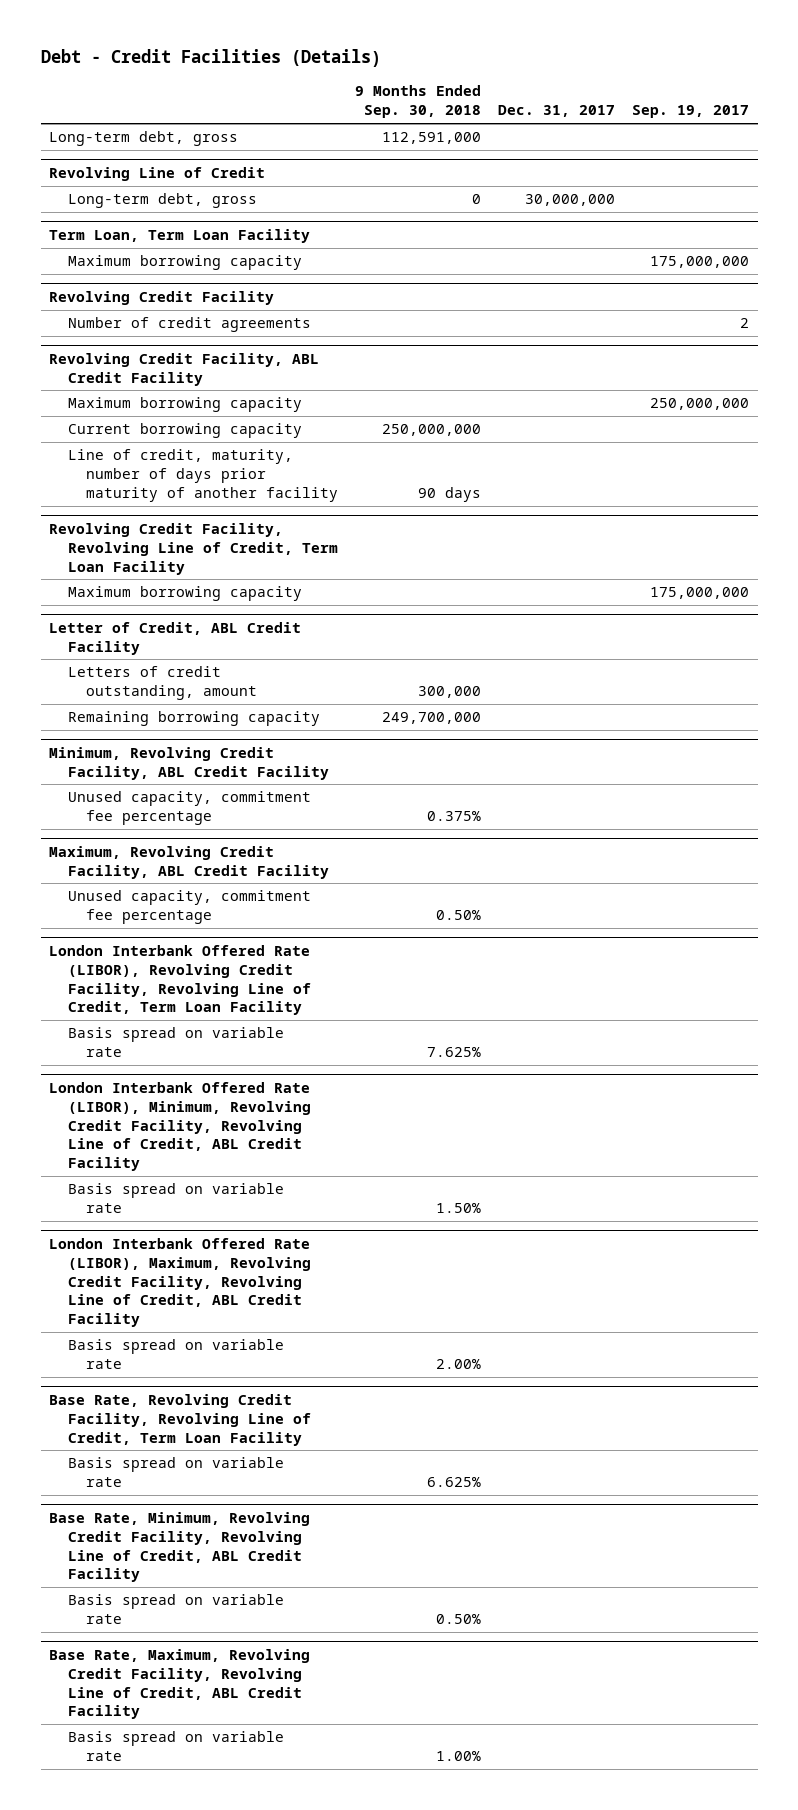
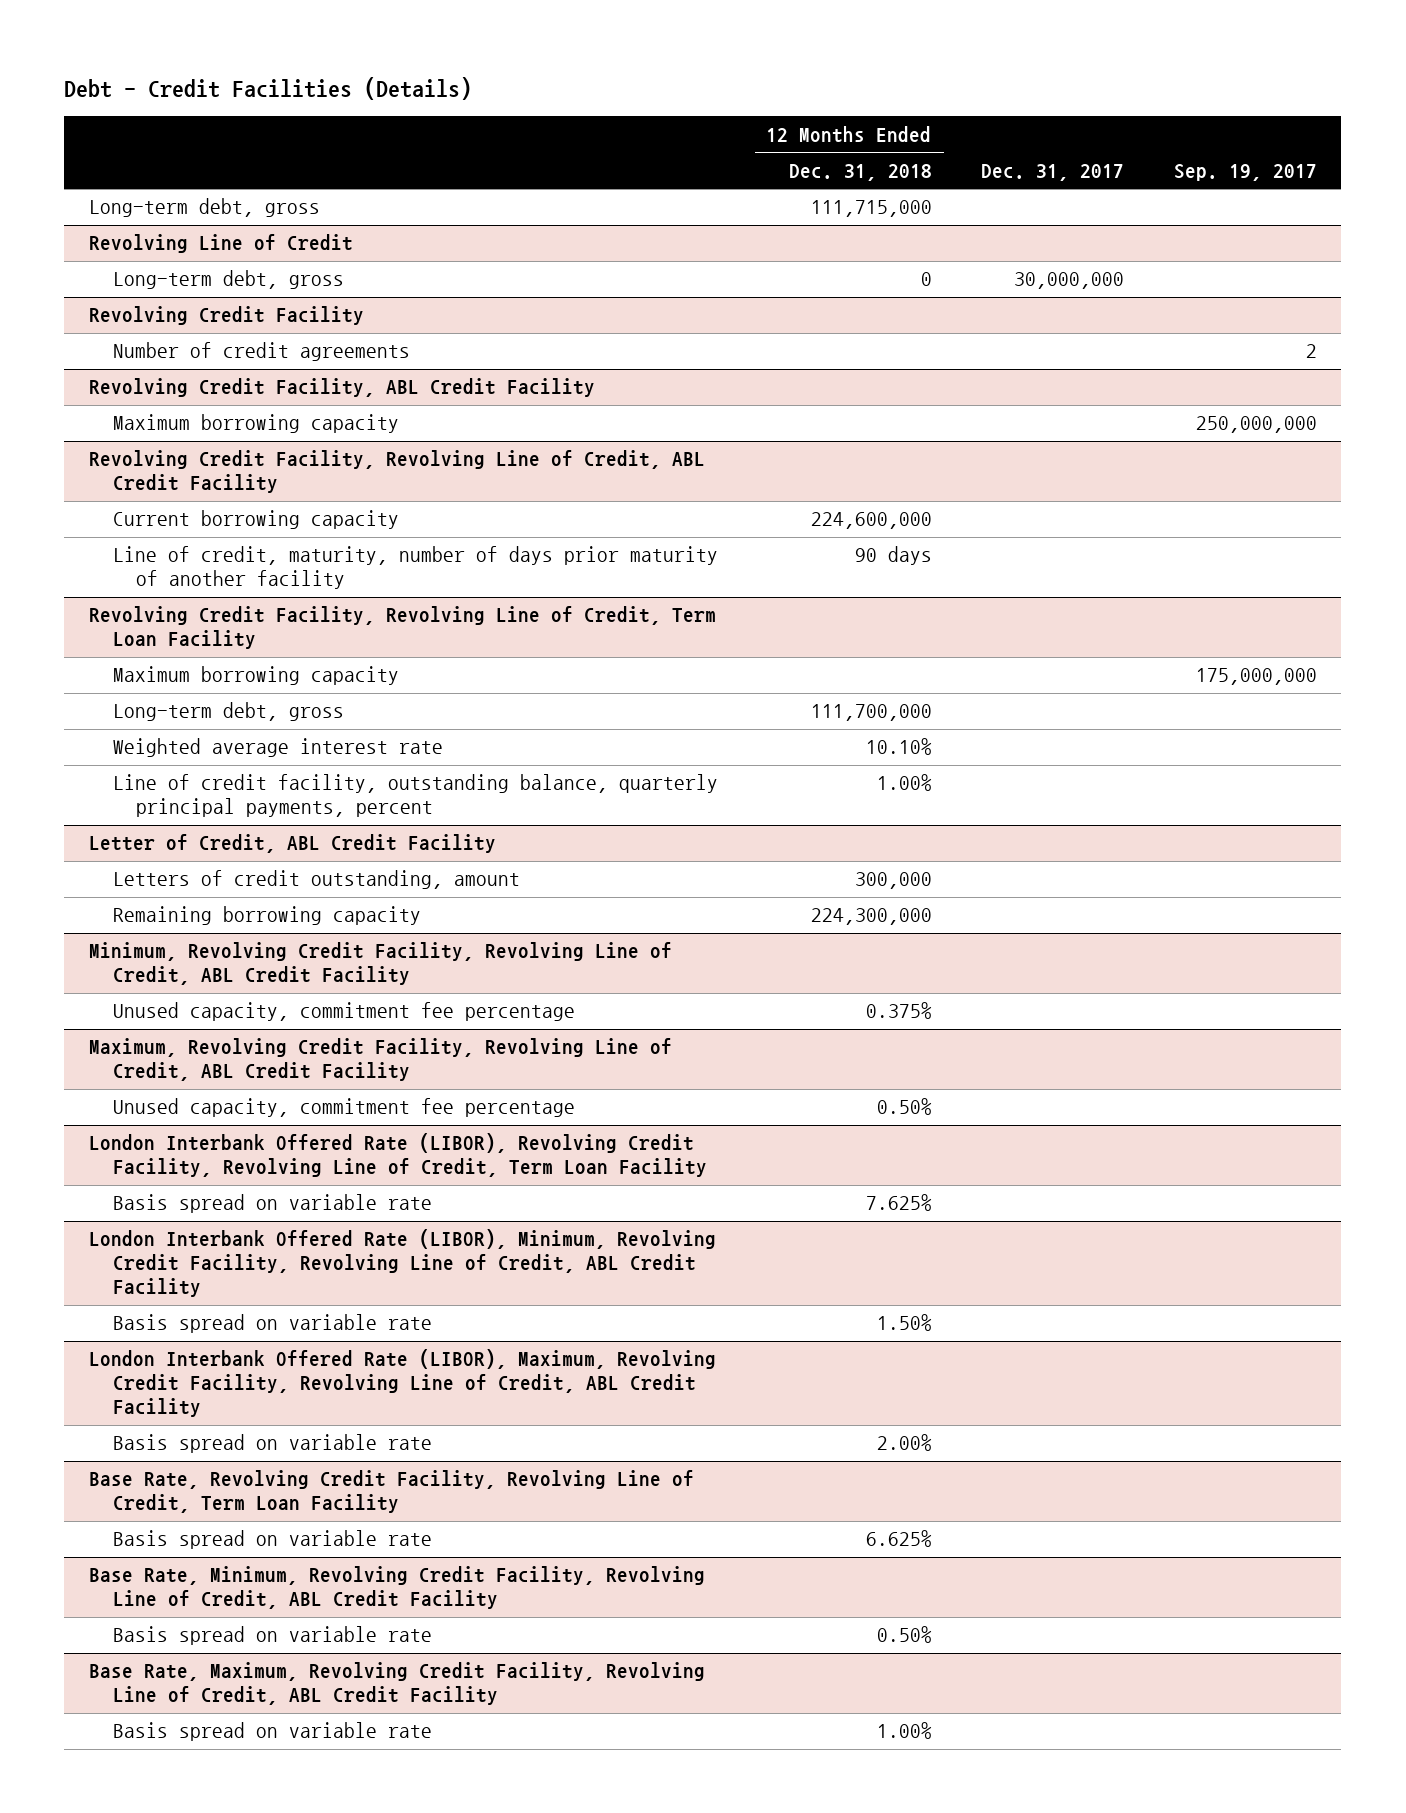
- | 9 Months Ended Sep. 30, 2018 | Dec. 31, 2017 | Sep. 19, 2017
+ | 12 Months Ended Dec. 31, 2018 | Dec. 31, 2017 | Sep. 19, 2017
- Term Loan, Term Loan Facility
- Maximum borrowing capacity | | | 175,000,000
@ Revolving Credit Facility, ABL Credit Facility
- Current borrowing capacity | 250,000,000 | |
- Line of credit, maturity, number of days prior maturity of another facility | 90 days | |
+ Revolving Credit Facility, Revolving Line of Credit, ABL Credit Facility
+ Current borrowing capacity | 224,600,000 | |
+ Line of credit, maturity, number of days prior maturity of another facility | 90 days | |
@ Revolving Credit Facility, Revolving Line of Credit, Term Loan Facility
+ Long-term debt, gross | 111,700,000 | |
+ Weighted average interest rate | 10.10% | |
+ Line of credit facility, outstanding balance, quarterly principal payments, percent | 1.00% | |
- Minimum, Revolving Credit Facility, ABL Credit Facility
+ Minimum, Revolving Credit Facility, Revolving Line of Credit, ABL Credit Facility
- Maximum, Revolving Credit Facility, ABL Credit Facility
+ Maximum, Revolving Credit Facility, Revolving Line of Credit, ABL Credit Facility

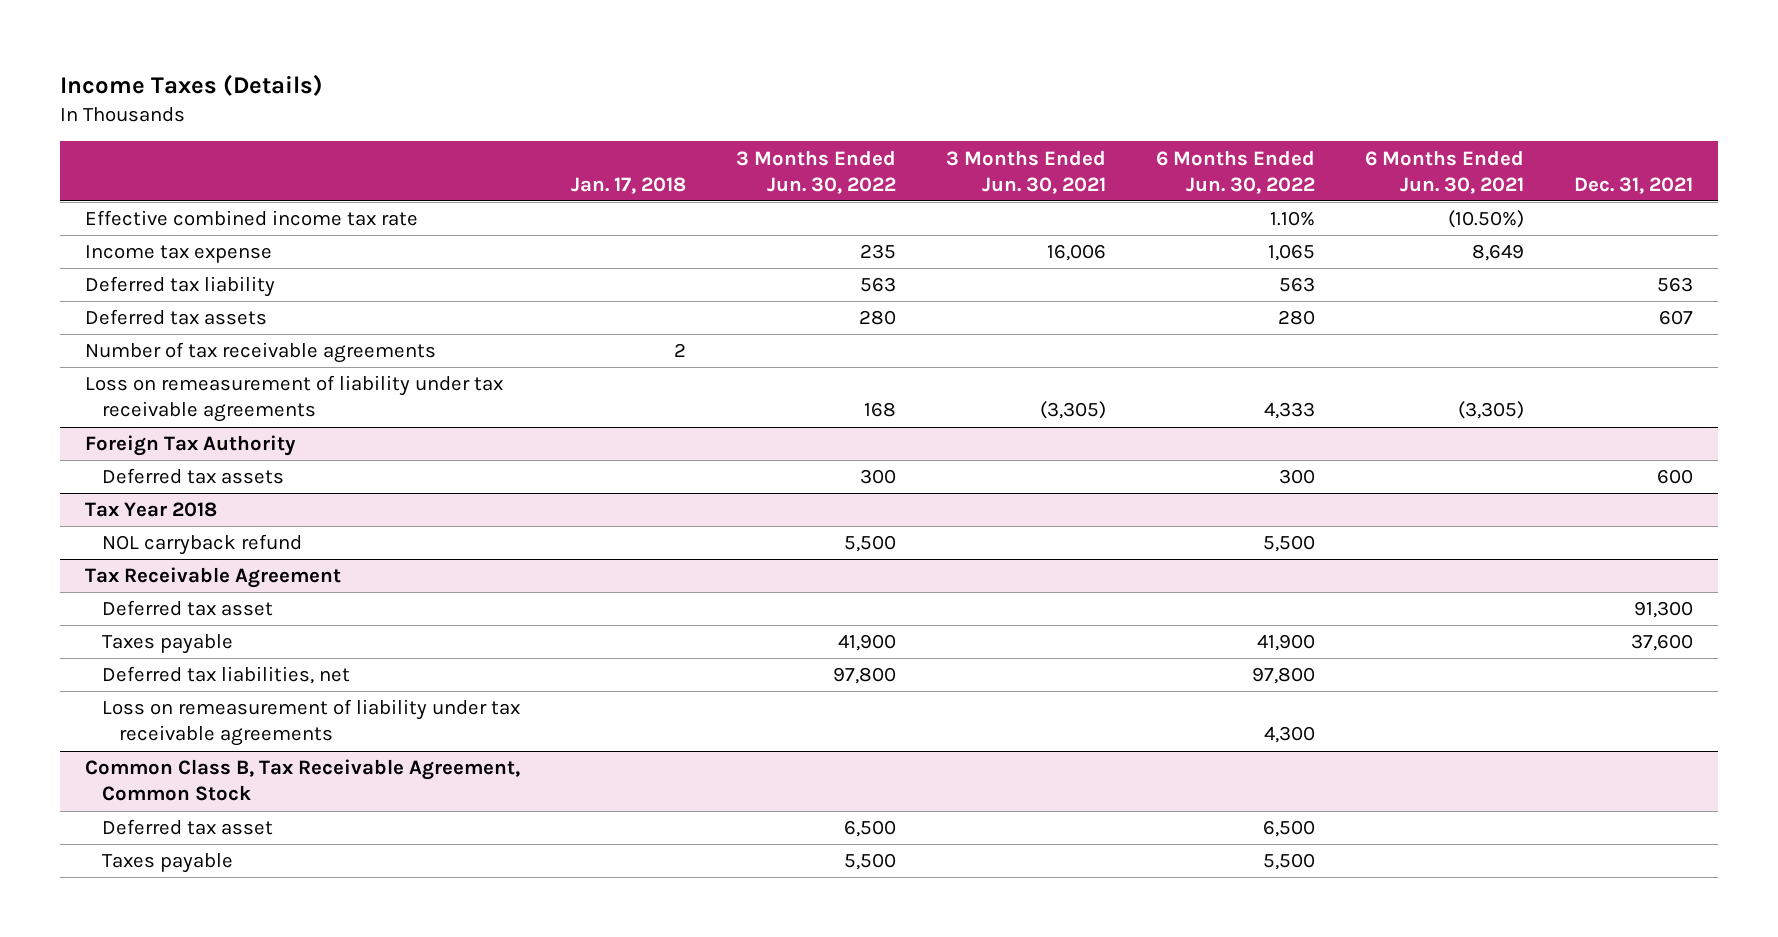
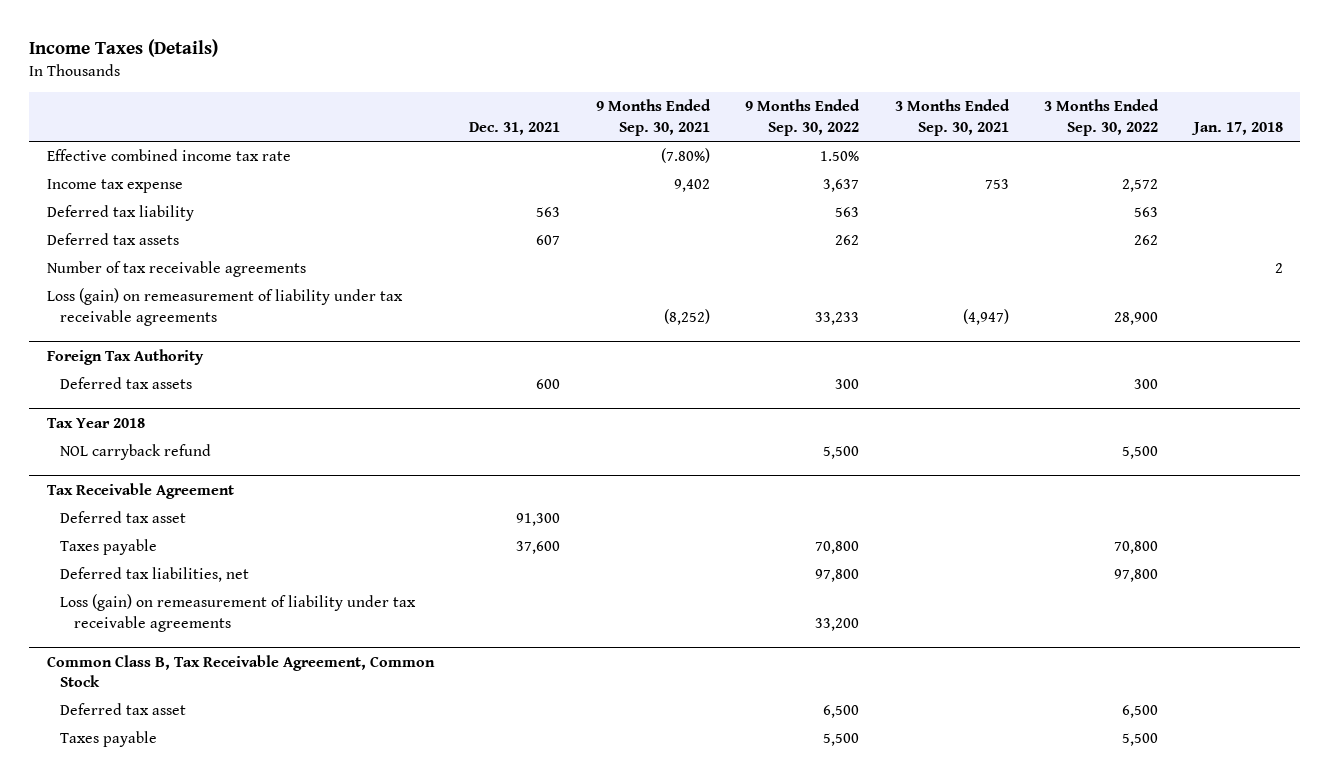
- | Jan. 17, 2018 | 3 Months Ended Jun. 30, 2022 | 3 Months Ended Jun. 30, 2021 | 6 Months Ended Jun. 30, 2022 | 6 Months Ended Jun. 30, 2021 | Dec. 31, 2021
+ | Dec. 31, 2021 | 9 Months Ended Sep. 30, 2021 | 9 Months Ended Sep. 30, 2022 | 3 Months Ended Sep. 30, 2021 | 3 Months Ended Sep. 30, 2022 | Jan. 17, 2018
- Loss on remeasurement of liability under tax receivable agreements | | 168 | (3,305) | 4,333 | (3,305) |
+ Loss (gain) on remeasurement of liability under tax receivable agreements | | (8,252) | 33,233 | (4,947) | 28,900 |
@ Tax Receivable Agreement
- Loss on remeasurement of liability under tax receivable agreements | | | | 4,300 | |
+ Loss (gain) on remeasurement of liability under tax receivable agreements | | | 33,200 | | |

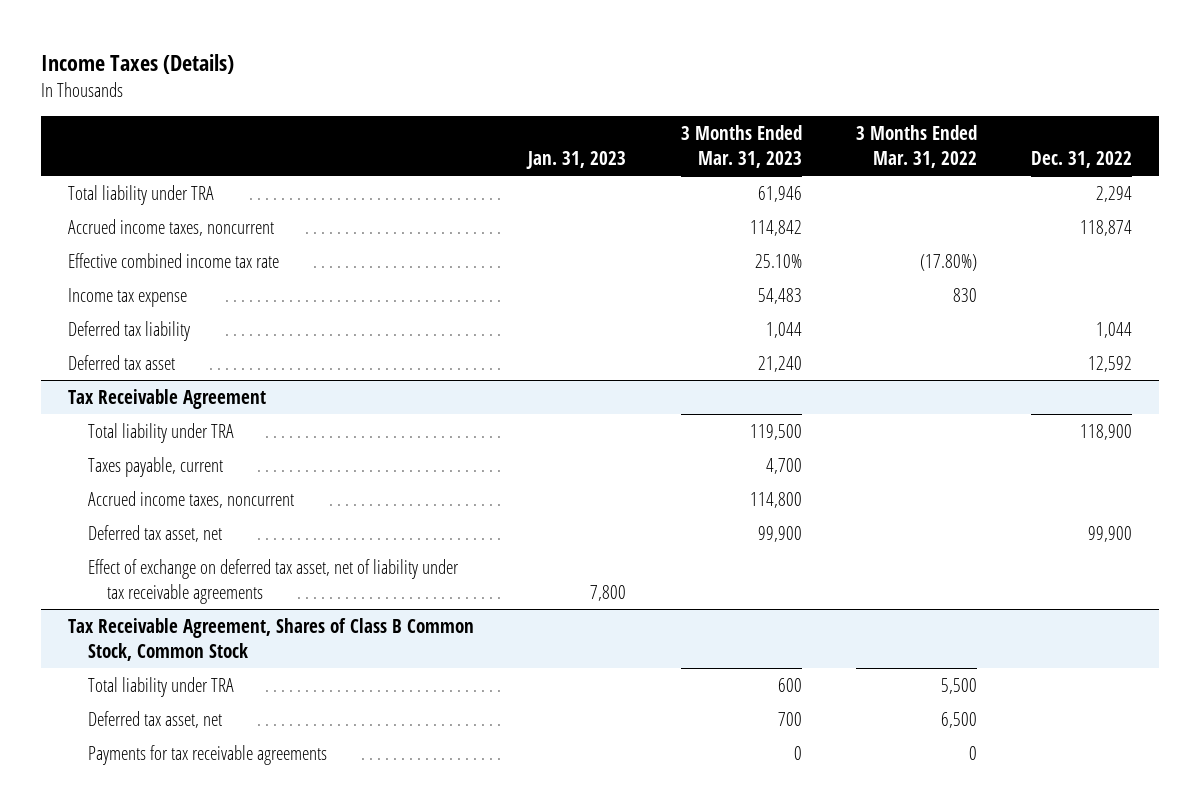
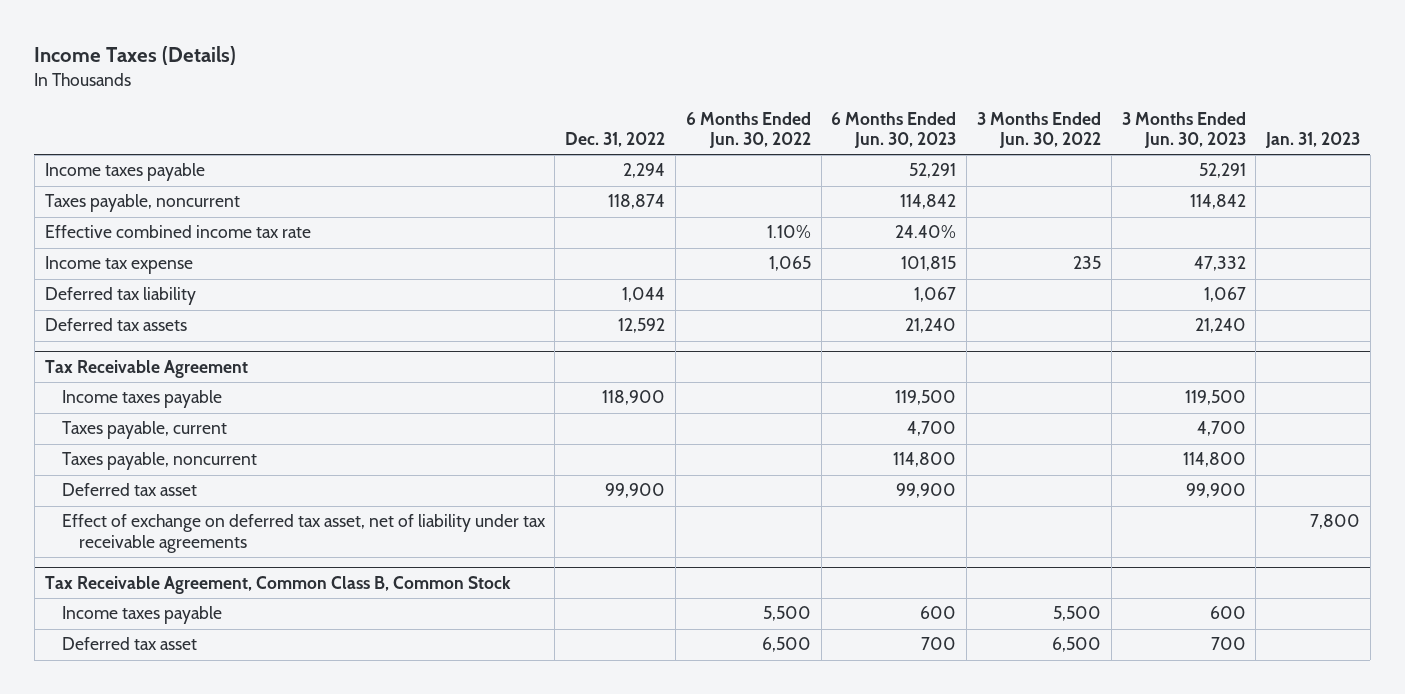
- | Jan. 31, 2023 | 3 Months Ended Mar. 31, 2023 | 3 Months Ended Mar. 31, 2022 | Dec. 31, 2022
+ | Dec. 31, 2022 | 6 Months Ended Jun. 30, 2022 | 6 Months Ended Jun. 30, 2023 | 3 Months Ended Jun. 30, 2022 | 3 Months Ended Jun. 30, 2023 | Jan. 31, 2023
- Total liability under TRA | | 61,946 | | 2,294
- Accrued income taxes, noncurrent | | 114,842 | | 118,874
+ Income taxes payable | 2,294 | | 52,291 | | 52,291 |
+ Taxes payable, noncurrent | 118,874 | | 114,842 | | 114,842 |
- Deferred tax asset | | 21,240 | | 12,592
+ Deferred tax assets | 12,592 | | 21,240 | | 21,240 |
@ Tax Receivable Agreement
- Total liability under TRA | | 119,500 | | 118,900
+ Income taxes payable | 118,900 | | 119,500 | | 119,500 |
- Accrued income taxes, noncurrent | | 114,800 | |
- Deferred tax asset, net | | 99,900 | | 99,900
+ Taxes payable, noncurrent | | | 114,800 | | 114,800 |
+ Deferred tax asset | 99,900 | | 99,900 | | 99,900 |
- Tax Receivable Agreement, Shares of Class B Common Stock, Common Stock
- Total liability under TRA | | 600 | 5,500 |
- Deferred tax asset, net | | 700 | 6,500 |
- Payments for tax receivable agreements | | 0 | 0 |
+ Tax Receivable Agreement, Common Class B, Common Stock
+ Income taxes payable | | 5,500 | 600 | 5,500 | 600 |
+ Deferred tax asset | | 6,500 | 700 | 6,500 | 700 |

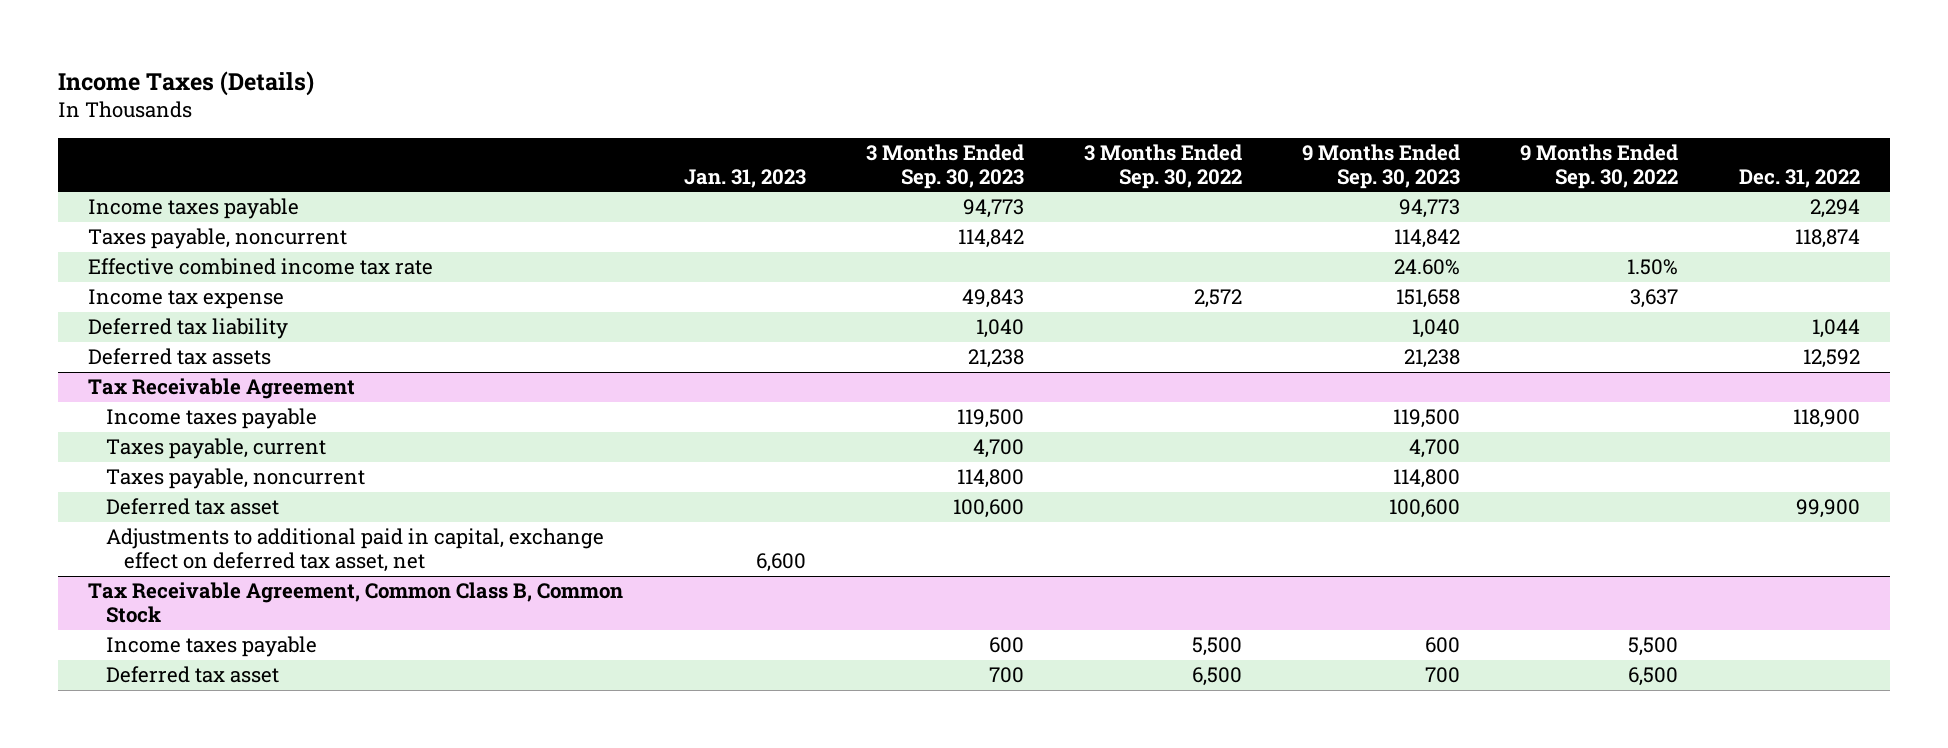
- | Dec. 31, 2022 | 6 Months Ended Jun. 30, 2022 | 6 Months Ended Jun. 30, 2023 | 3 Months Ended Jun. 30, 2022 | 3 Months Ended Jun. 30, 2023 | Jan. 31, 2023
+ | Jan. 31, 2023 | 3 Months Ended Sep. 30, 2023 | 3 Months Ended Sep. 30, 2022 | 9 Months Ended Sep. 30, 2023 | 9 Months Ended Sep. 30, 2022 | Dec. 31, 2022
@ Tax Receivable Agreement
- Effect of exchange on deferred tax asset, net of liability under tax receivable agreements | | | | | | 7,800
+ Adjustments to additional paid in capital, exchange effect on deferred tax asset, net | 6,600 | | | | |

